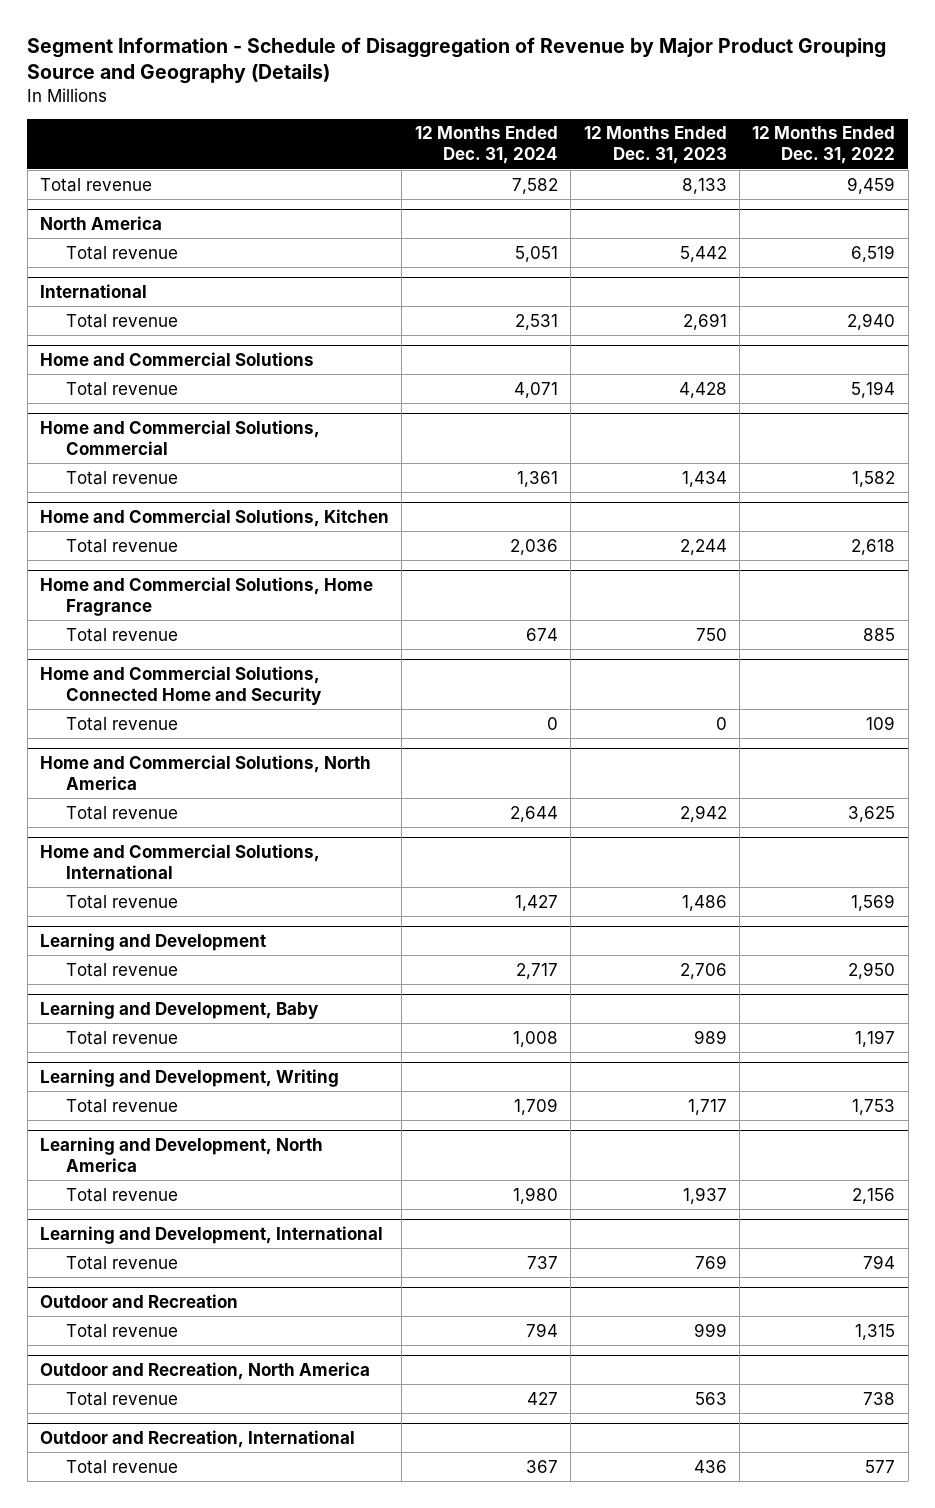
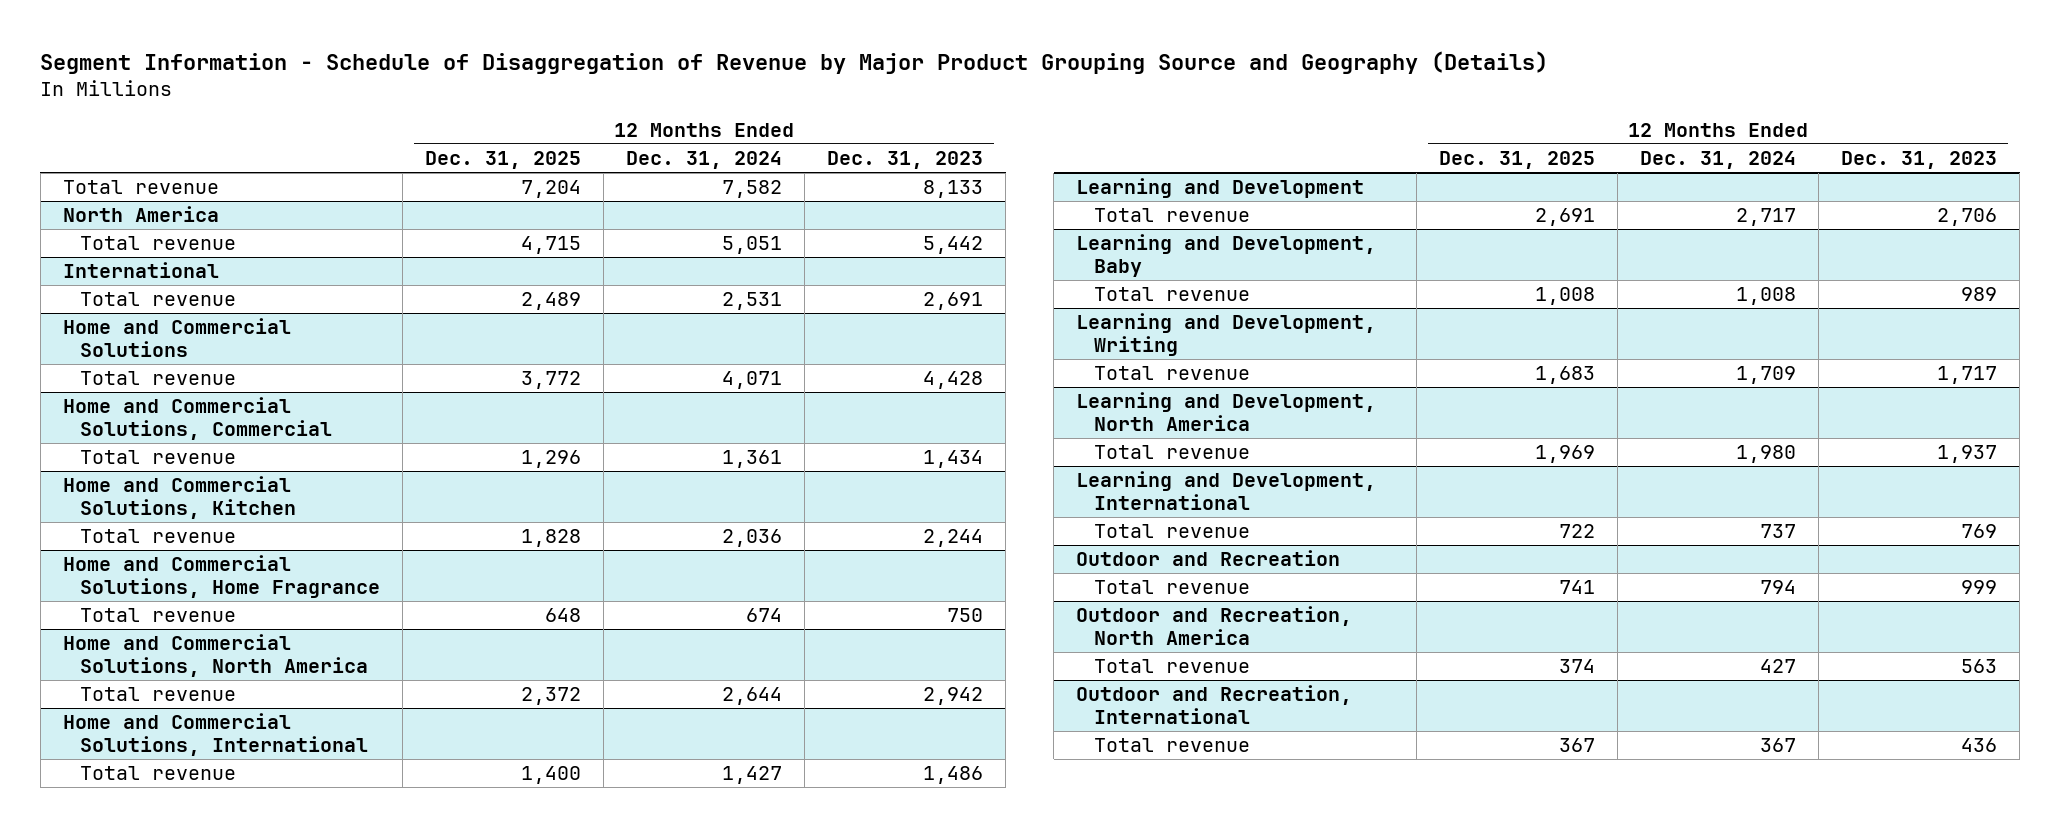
- | 12 Months Ended Dec. 31, 2024 | 12 Months Ended Dec. 31, 2023 | 12 Months Ended Dec. 31, 2022
+ | 12 Months Ended Dec. 31, 2025 | 12 Months Ended Dec. 31, 2024 | 12 Months Ended Dec. 31, 2023
- Home and Commercial Solutions, Connected Home and Security
- Total revenue | 0 | 0 | 109

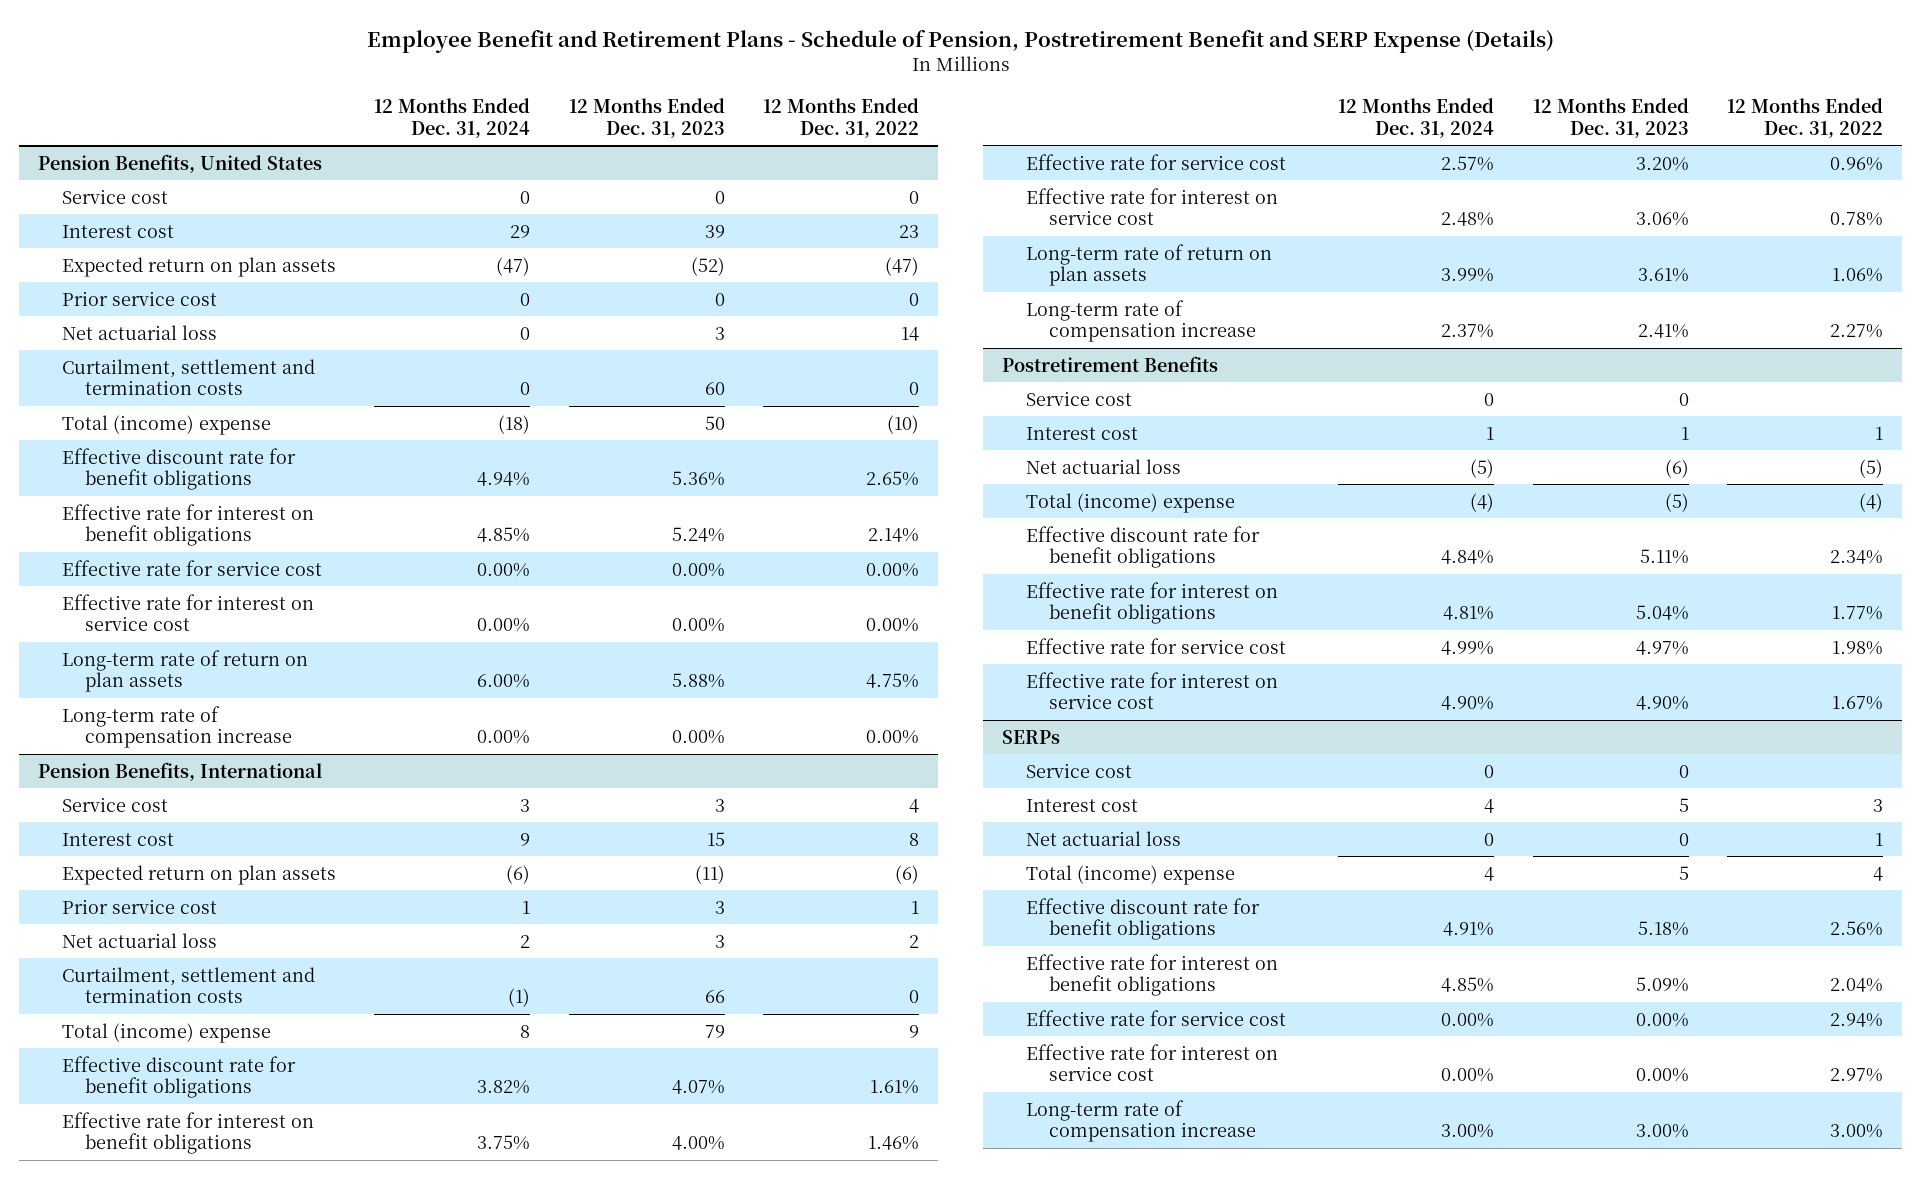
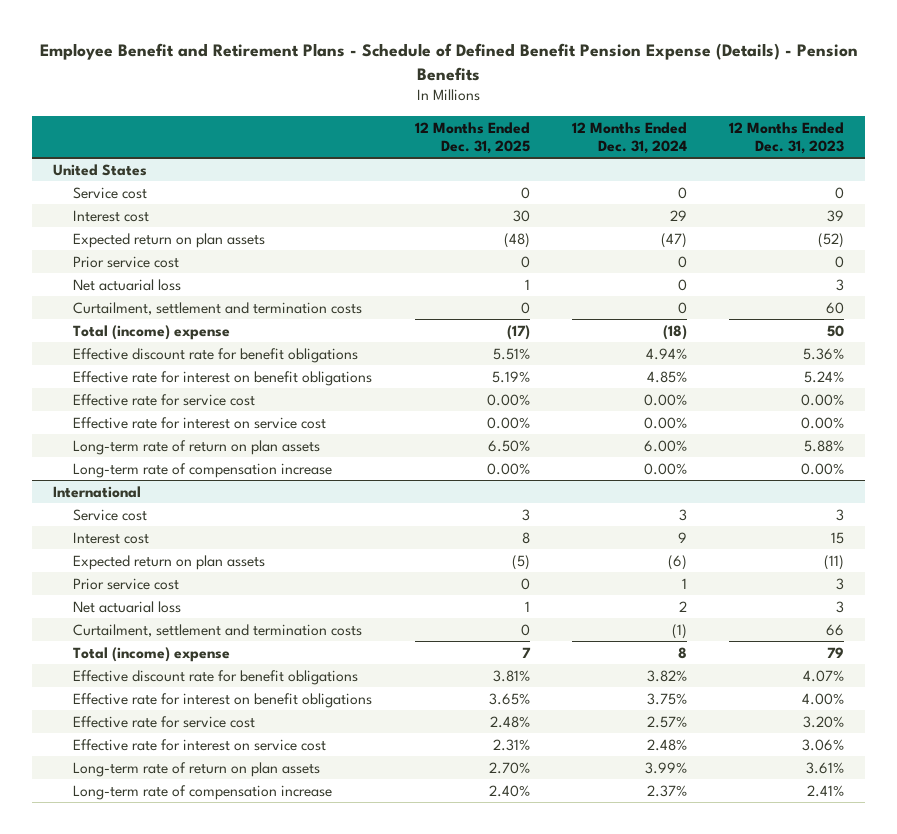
- Employee Benefit and Retirement Plans - Schedule of Pension, Postretirement Benefit and SERP Expense (Details)
+ Employee Benefit and Retirement Plans - Schedule of Defined Benefit Pension Expense (Details) - Pension Benefits
- | 12 Months Ended Dec. 31, 2024 | 12 Months Ended Dec. 31, 2023 | 12 Months Ended Dec. 31, 2022
+ | 12 Months Ended Dec. 31, 2025 | 12 Months Ended Dec. 31, 2024 | 12 Months Ended Dec. 31, 2023
- Pension Benefits, United States
+ United States
- Pension Benefits, International
+ International
- Postretirement Benefits
- Service cost | 0 | 0 |
- Interest cost | 1 | 1 | 1
- Net actuarial loss | (5) | (6) | (5)
- Total (income) expense | (4) | (5) | (4)
- Effective discount rate for benefit obligations | 4.84% | 5.11% | 2.34%
- Effective rate for interest on benefit obligations | 4.81% | 5.04% | 1.77%
- Effective rate for service cost | 4.99% | 4.97% | 1.98%
- Effective rate for interest on service cost | 4.90% | 4.90% | 1.67%
- SERPs
- Service cost | 0 | 0 |
- Interest cost | 4 | 5 | 3
- Net actuarial loss | 0 | 0 | 1
- Total (income) expense | 4 | 5 | 4
- Effective discount rate for benefit obligations | 4.91% | 5.18% | 2.56%
- Effective rate for interest on benefit obligations | 4.85% | 5.09% | 2.04%
- Effective rate for service cost | 0.00% | 0.00% | 2.94%
- Effective rate for interest on service cost | 0.00% | 0.00% | 2.97%
- Long-term rate of compensation increase | 3.00% | 3.00% | 3.00%

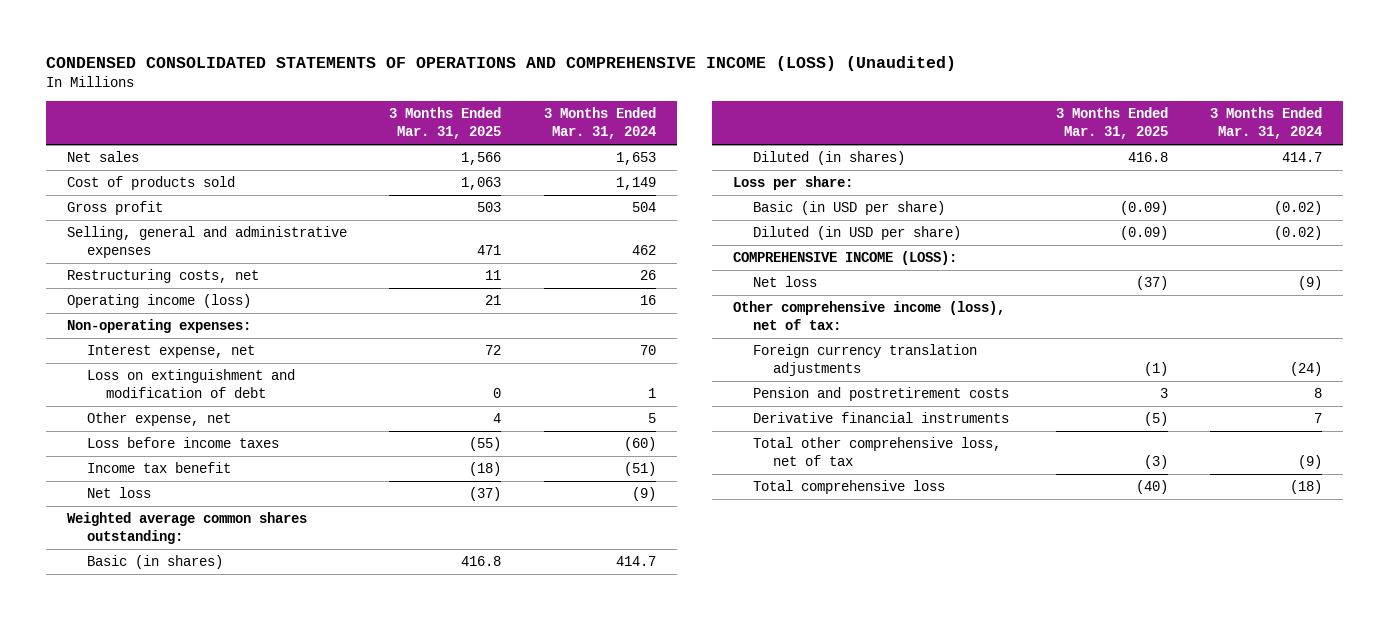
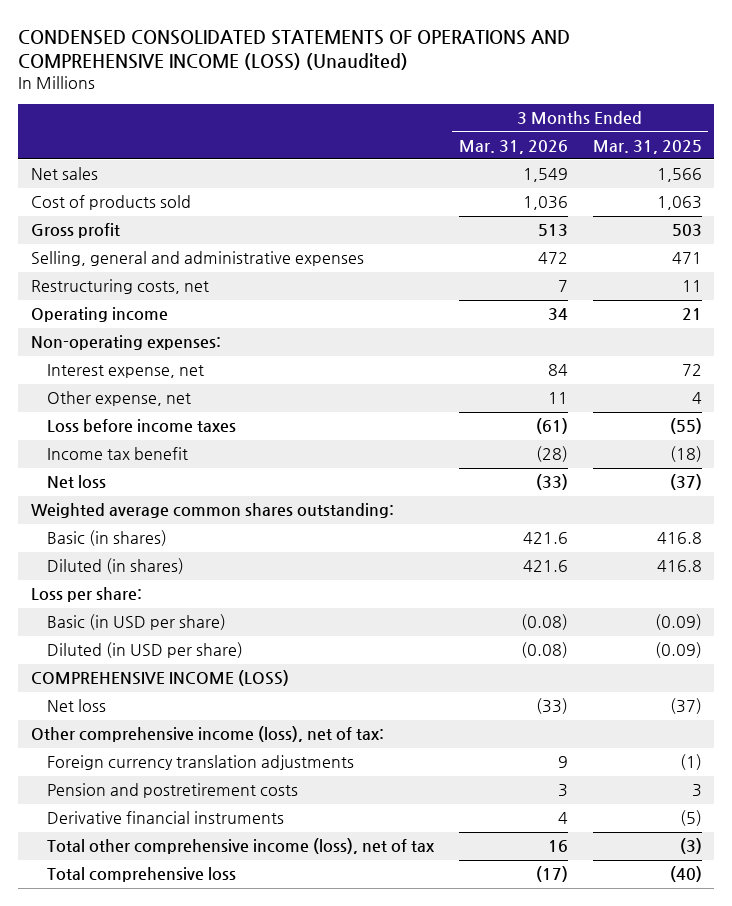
- | 3 Months Ended Mar. 31, 2025 | 3 Months Ended Mar. 31, 2024
+ | 3 Months Ended Mar. 31, 2026 | 3 Months Ended Mar. 31, 2025
- Operating income (loss) | 21 | 16
+ Operating income | 34 | 21
- Loss on extinguishment and modification of debt | 0 | 1
- COMPREHENSIVE INCOME (LOSS):
+ COMPREHENSIVE INCOME (LOSS)
- Total other comprehensive loss, net of tax | (3) | (9)
+ Total other comprehensive income (loss), net of tax | 16 | (3)

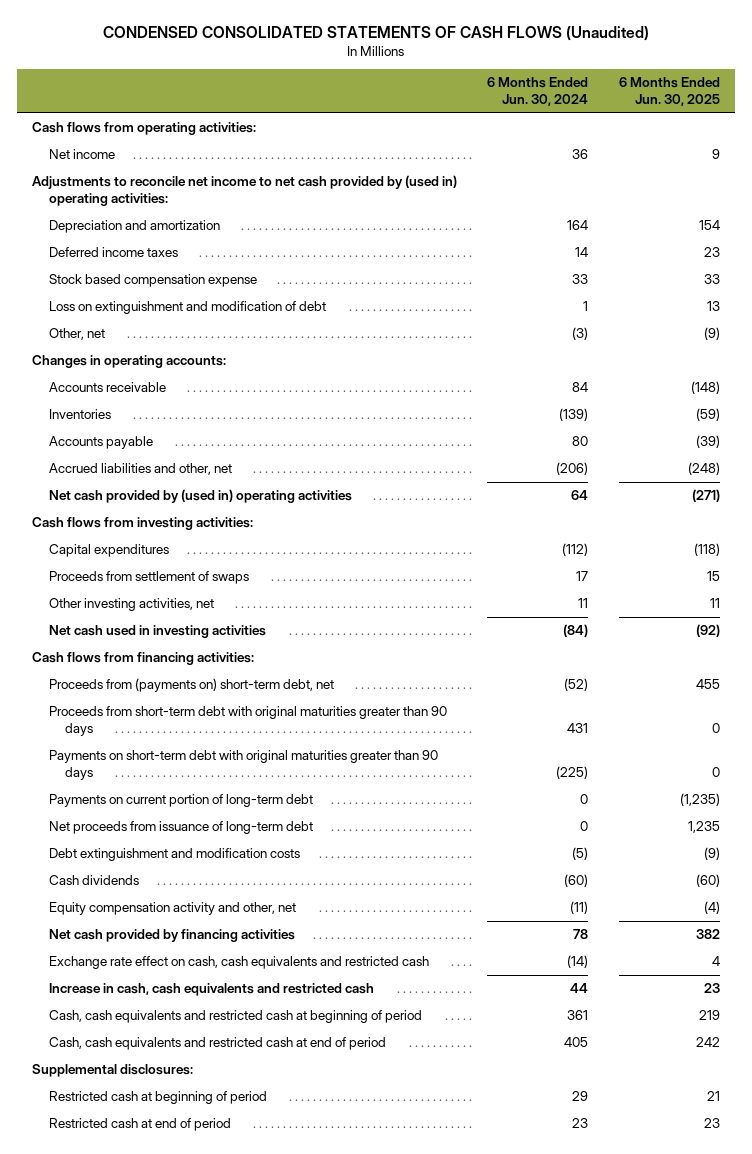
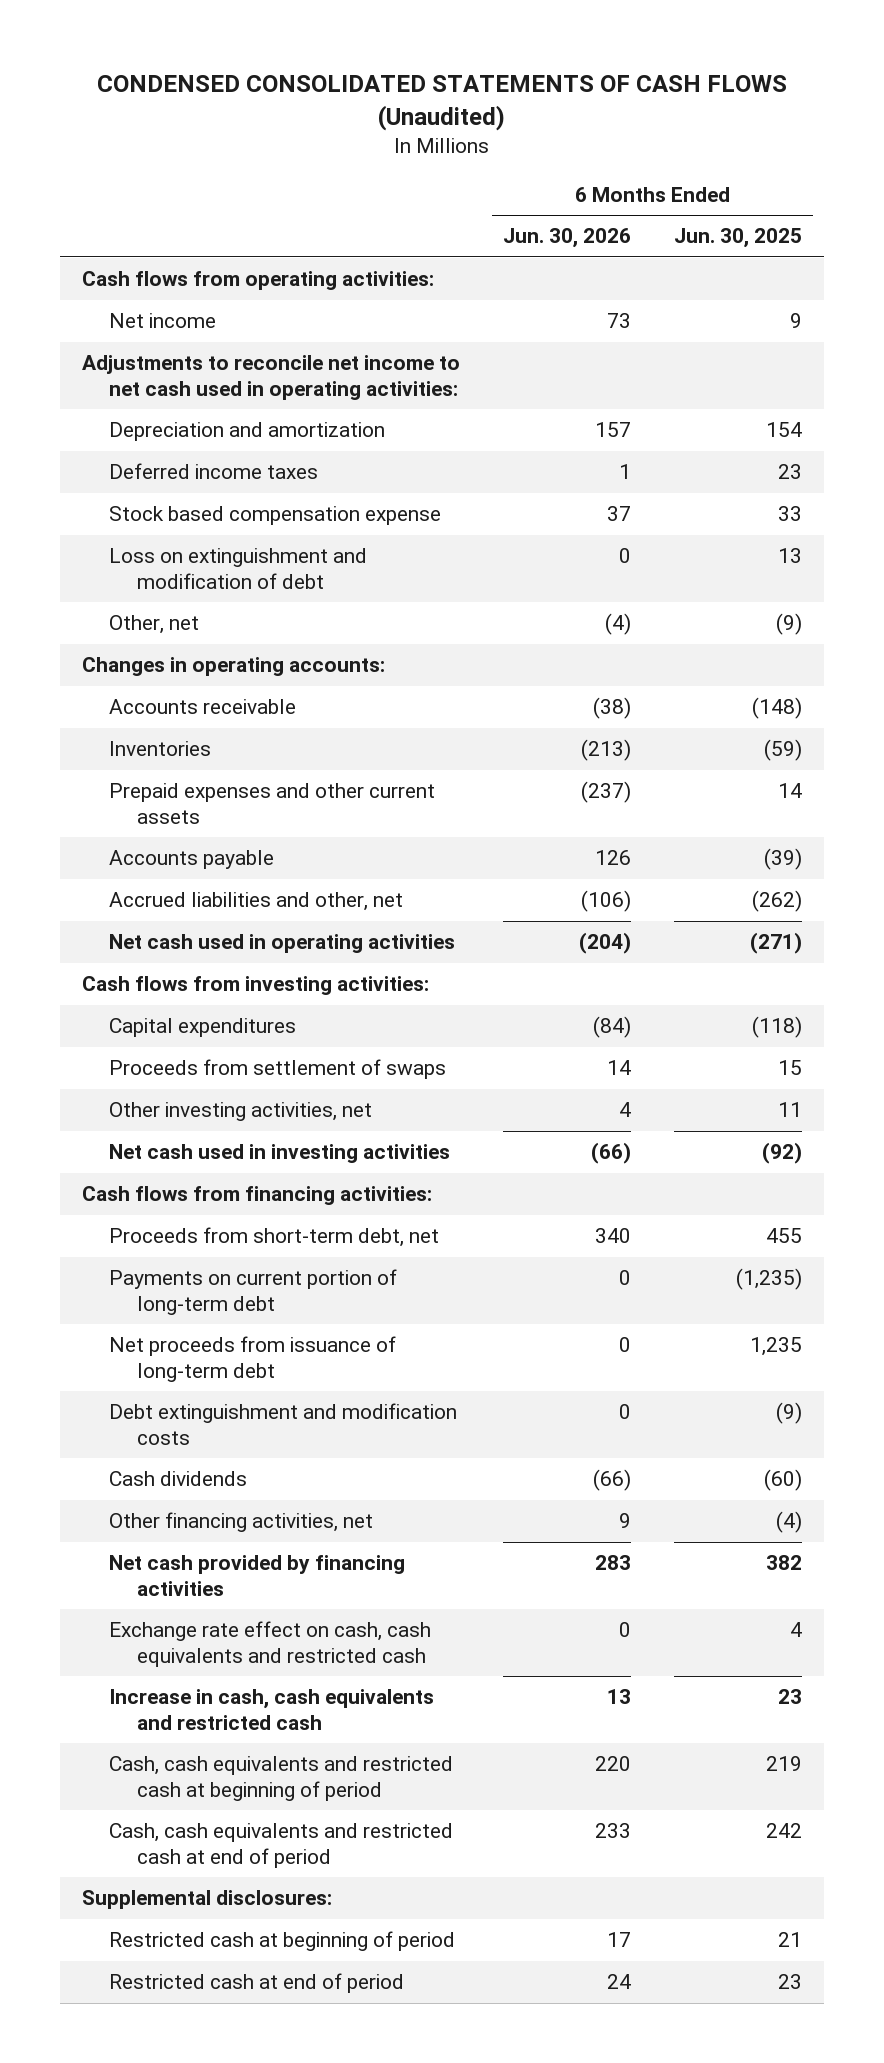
- | 6 Months Ended Jun. 30, 2024 | 6 Months Ended Jun. 30, 2025
+ | 6 Months Ended Jun. 30, 2026 | 6 Months Ended Jun. 30, 2025
- Adjustments to reconcile net income to net cash provided by (used in) operating activities:
+ Adjustments to reconcile net income to net cash used in operating activities:
+ Prepaid expenses and other current assets | (237) | 14
- Accrued liabilities and other, net | (206) | (248)
- Net cash provided by (used in) operating activities | 64 | (271)
+ Accrued liabilities and other, net | (106) | (262)
+ Net cash used in operating activities | (204) | (271)
- Proceeds from (payments on) short-term debt, net | (52) | 455
- Proceeds from short-term debt with original maturities greater than 90 days | 431 | 0
- Payments on short-term debt with original maturities greater than 90 days | (225) | 0
+ Proceeds from short-term debt, net | 340 | 455
- Equity compensation activity and other, net | (11) | (4)
+ Other financing activities, net | 9 | (4)

